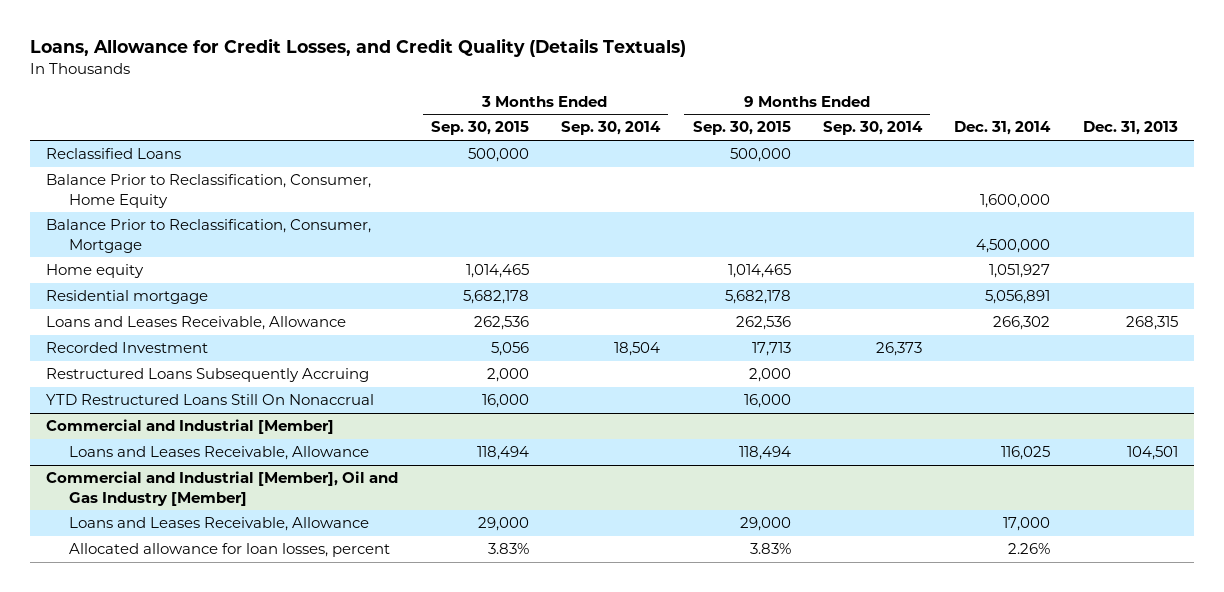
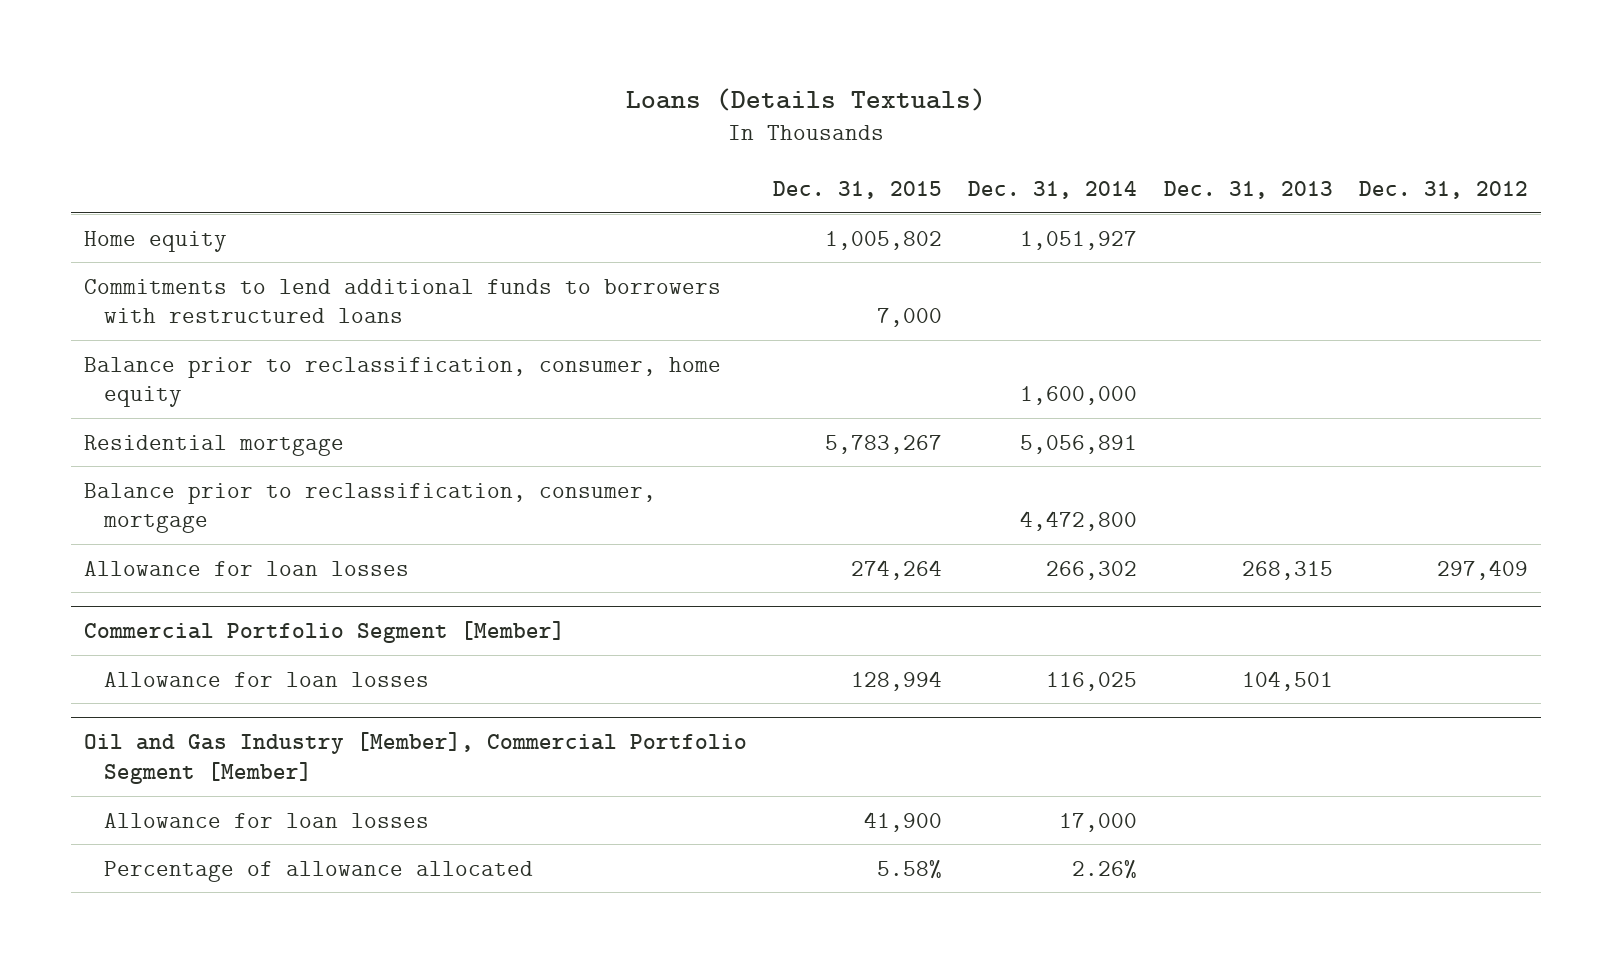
- Loans, Allowance for Credit Losses, and Credit Quality (Details Textuals)
+ Loans (Details Textuals)
- | 3 Months Ended Sep. 30, 2015 | 3 Months Ended Sep. 30, 2014 | 9 Months Ended Sep. 30, 2015 | 9 Months Ended Sep. 30, 2014 | Dec. 31, 2014 | Dec. 31, 2013
+ | Dec. 31, 2015 | Dec. 31, 2014 | Dec. 31, 2013 | Dec. 31, 2012
- Reclassified Loans | 500,000 | | 500,000 | | |
- Balance Prior to Reclassification, Consumer, Home Equity | | | | | 1,600,000 |
- Balance Prior to Reclassification, Consumer, Mortgage | | | | | 4,500,000 |
+ Commitments to lend additional funds to borrowers with restructured loans | 7,000 | | |
+ Balance prior to reclassification, consumer, home equity | | 1,600,000 | |
- Loans and Leases Receivable, Allowance | 262,536 | | 262,536 | | 266,302 | 268,315
- Recorded Investment | 5,056 | 18,504 | 17,713 | 26,373 | |
- Restructured Loans Subsequently Accruing | 2,000 | | 2,000 | | |
- YTD Restructured Loans Still On Nonaccrual | 16,000 | | 16,000 | | |
- Commercial and Industrial [Member]
- Loans and Leases Receivable, Allowance | 118,494 | | 118,494 | | 116,025 | 104,501
- Commercial and Industrial [Member], Oil and Gas Industry [Member]
- Loans and Leases Receivable, Allowance | 29,000 | | 29,000 | | 17,000 |
- Allocated allowance for loan losses, percent | 3.83% | | 3.83% | | 2.26% |
+ Balance prior to reclassification, consumer, mortgage | | 4,472,800 | |
+ Allowance for loan losses | 274,264 | 266,302 | 268,315 | 297,409
+ Commercial Portfolio Segment [Member]
+ Allowance for loan losses | 128,994 | 116,025 | 104,501 |
+ Oil and Gas Industry [Member], Commercial Portfolio Segment [Member]
+ Allowance for loan losses | 41,900 | 17,000 | |
+ Percentage of allowance allocated | 5.58% | 2.26% | |

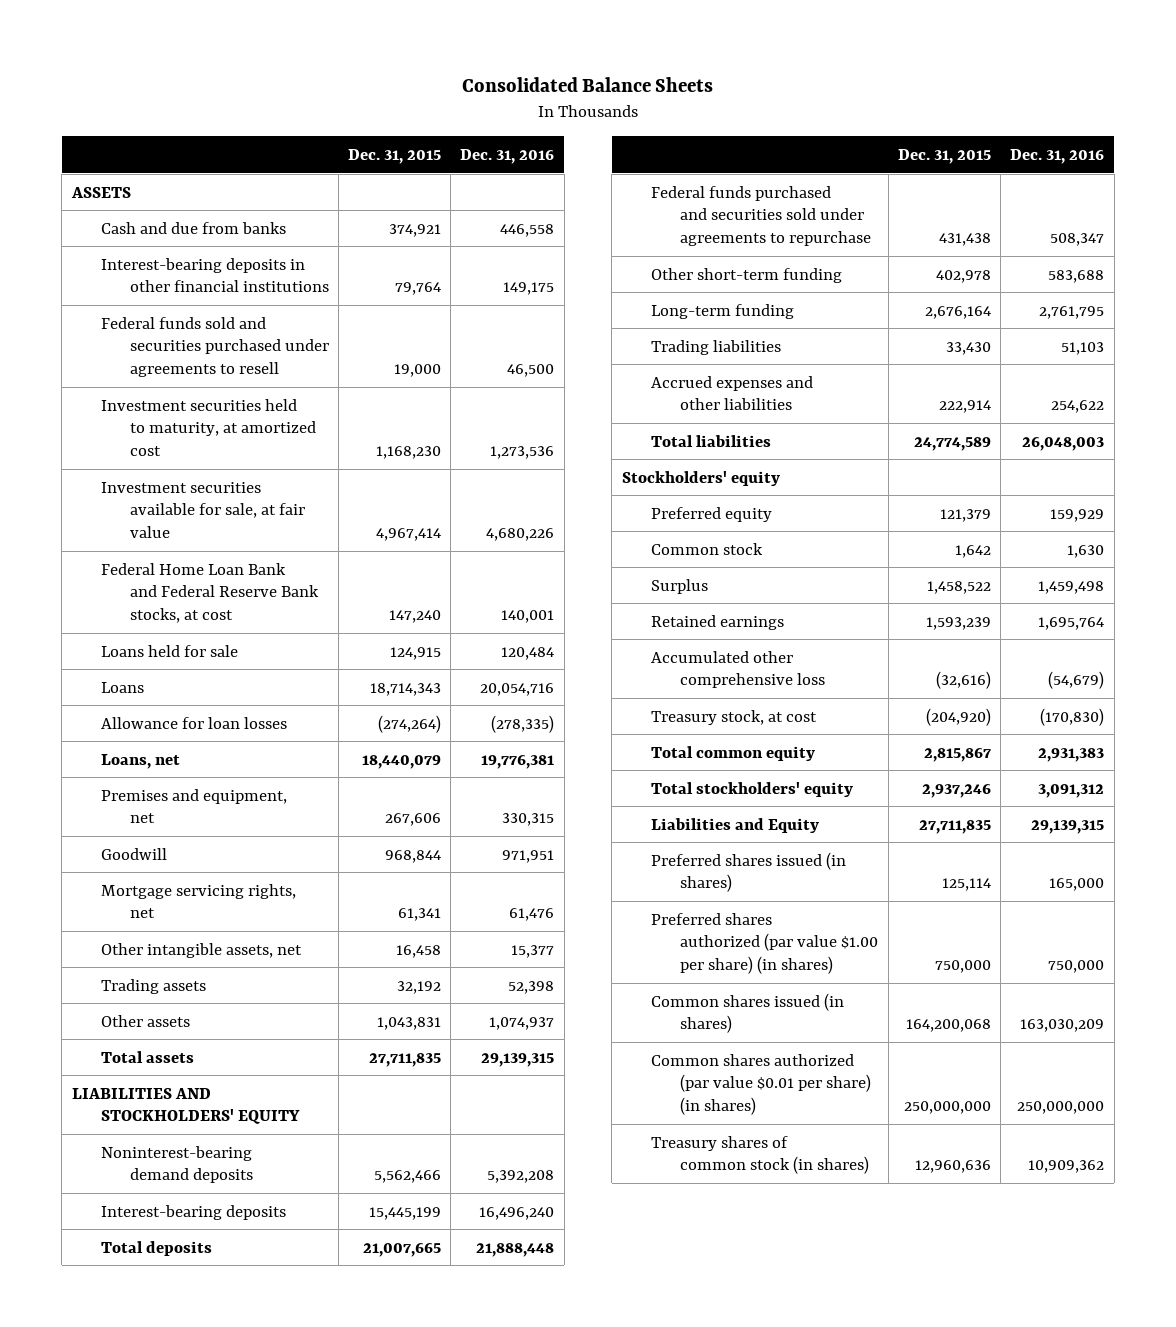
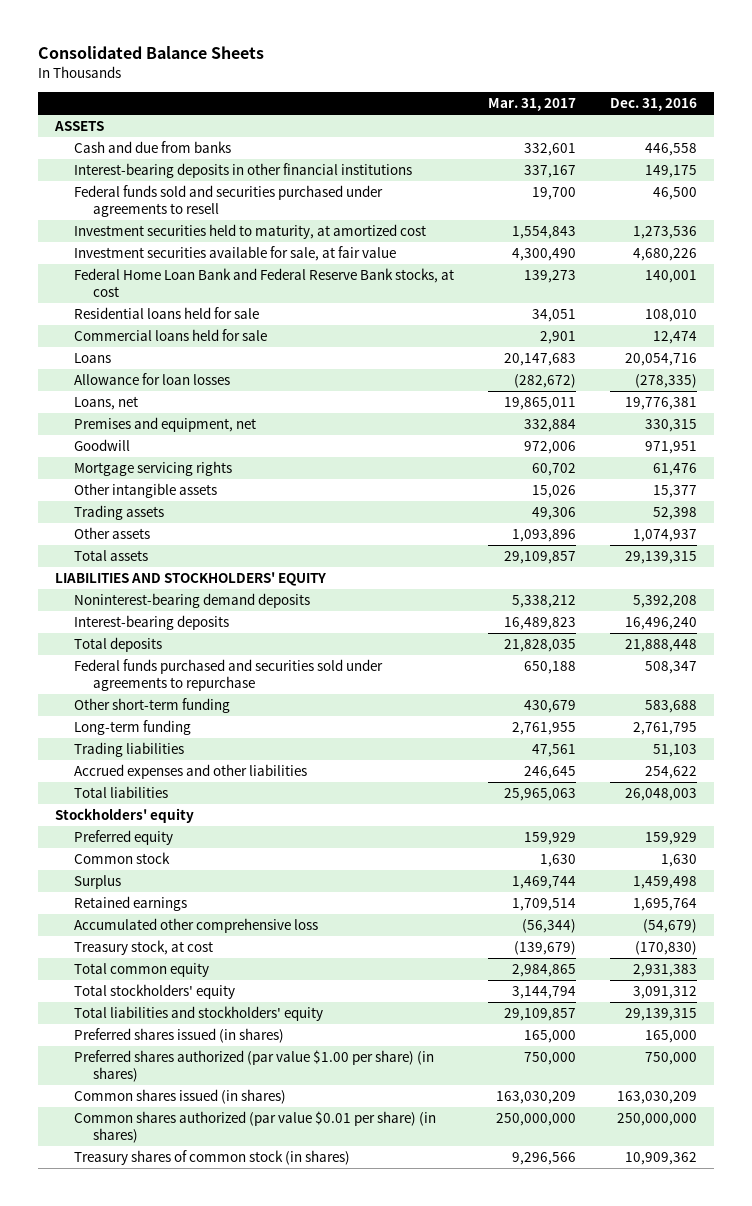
- | Dec. 31, 2015 | Dec. 31, 2016
+ | Mar. 31, 2017 | Dec. 31, 2016
- Loans held for sale | 124,915 | 120,484
+ Residential loans held for sale | 34,051 | 108,010
+ Commercial loans held for sale | 2,901 | 12,474
- Mortgage servicing rights, net | 61,341 | 61,476
- Other intangible assets, net | 16,458 | 15,377
+ Mortgage servicing rights | 60,702 | 61,476
+ Other intangible assets | 15,026 | 15,377
- Liabilities and Equity | 27,711,835 | 29,139,315
+ Total liabilities and stockholders' equity | 29,109,857 | 29,139,315

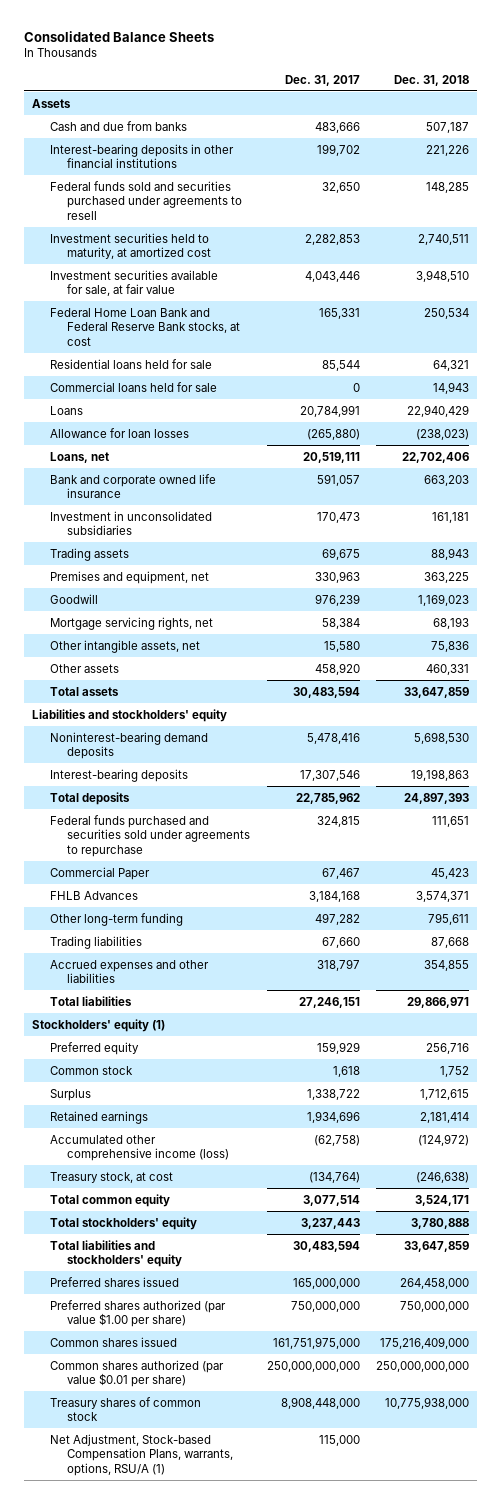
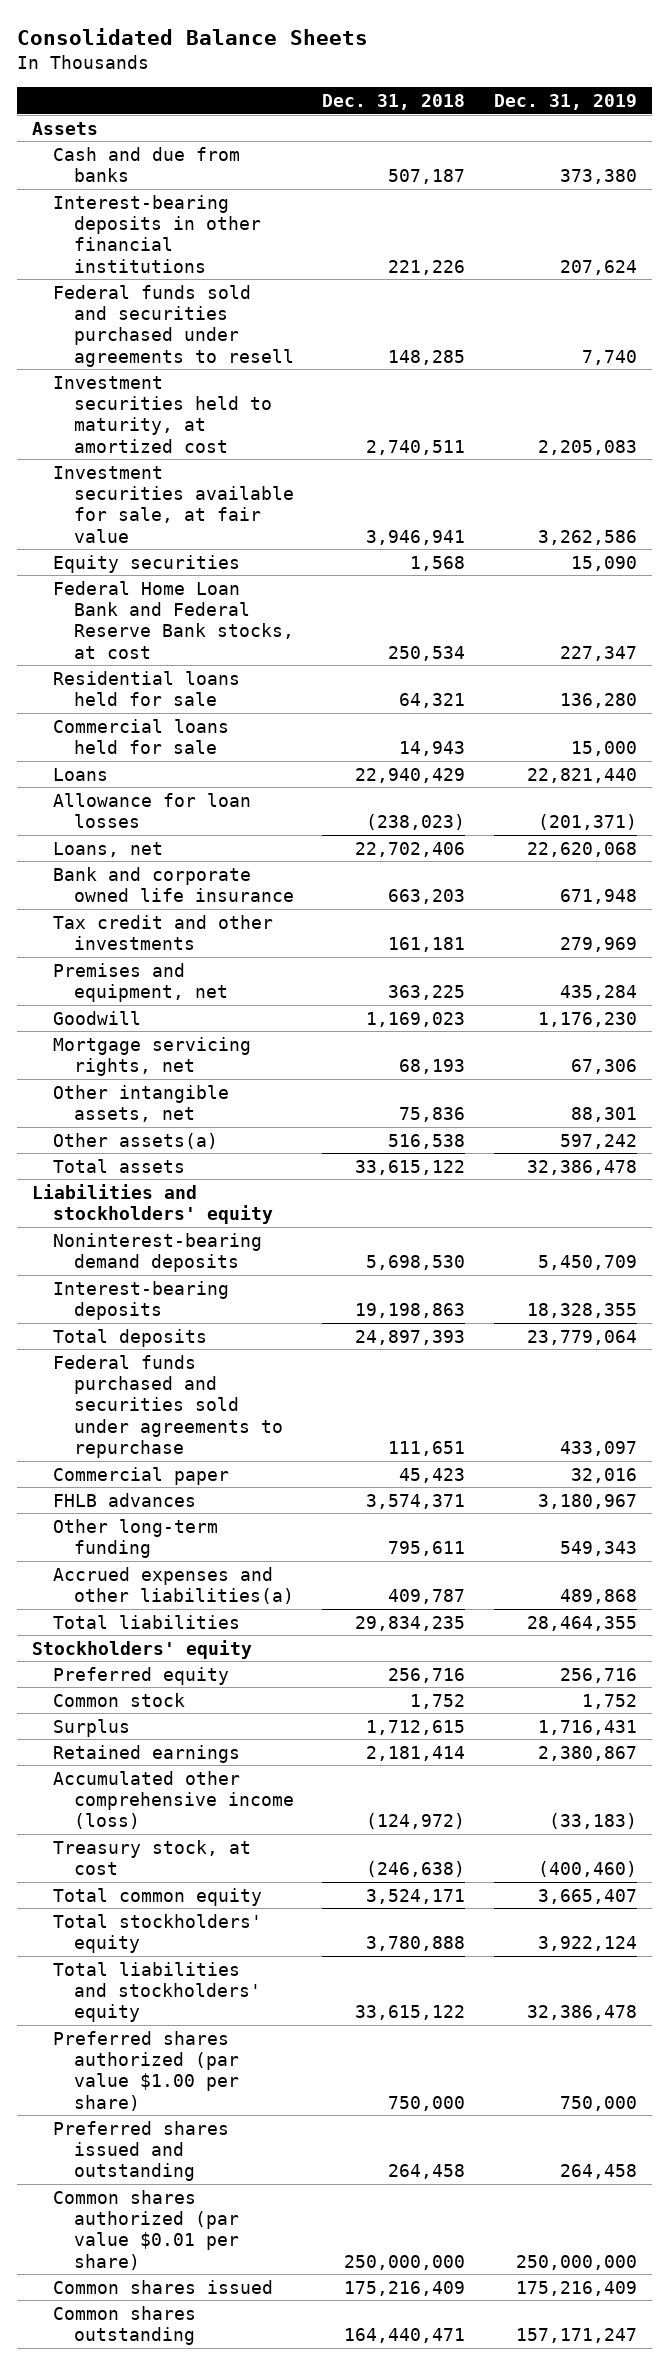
- | Dec. 31, 2017 | Dec. 31, 2018
+ | Dec. 31, 2018 | Dec. 31, 2019
- Investment securities available for sale, at fair value | 4,043,446 | 3,948,510
+ Investment securities available for sale, at fair value | 3,946,941 | 3,262,586
+ Equity securities | 1,568 | 15,090
- Investment in unconsolidated subsidiaries | 170,473 | 161,181
- Trading assets | 69,675 | 88,943
+ Tax credit and other investments | 161,181 | 279,969
- Other assets | 458,920 | 460,331
- Total assets | 30,483,594 | 33,647,859
+ Other assets(a) | 516,538 | 597,242
+ Total assets | 33,615,122 | 32,386,478
- Commercial Paper | 67,467 | 45,423
- FHLB Advances | 3,184,168 | 3,574,371
+ Commercial paper | 45,423 | 32,016
+ FHLB advances | 3,574,371 | 3,180,967
- Trading liabilities | 67,660 | 87,668
- Accrued expenses and other liabilities | 318,797 | 354,855
- Total liabilities | 27,246,151 | 29,866,971
- Stockholders' equity (1)
+ Accrued expenses and other liabilities(a) | 409,787 | 489,868
+ Total liabilities | 29,834,235 | 28,464,355
+ Stockholders' equity
- Total liabilities and stockholders' equity | 30,483,594 | 33,647,859
- Preferred shares issued | 165,000,000 | 264,458,000
- Preferred shares authorized (par value $1.00 per share) | 750,000,000 | 750,000,000
- Common shares issued | 161,751,975,000 | 175,216,409,000
- Common shares authorized (par value $0.01 per share) | 250,000,000,000 | 250,000,000,000
- Treasury shares of common stock | 8,908,448,000 | 10,775,938,000
- Net Adjustment, Stock-based Compensation Plans, warrants, options, RSU/A (1) | 115,000 |
+ Total liabilities and stockholders' equity | 33,615,122 | 32,386,478
+ Preferred shares authorized (par value $1.00 per share) | 750,000 | 750,000
+ Preferred shares issued and outstanding | 264,458 | 264,458
+ Common shares authorized (par value $0.01 per share) | 250,000,000 | 250,000,000
+ Common shares issued | 175,216,409 | 175,216,409
+ Common shares outstanding | 164,440,471 | 157,171,247

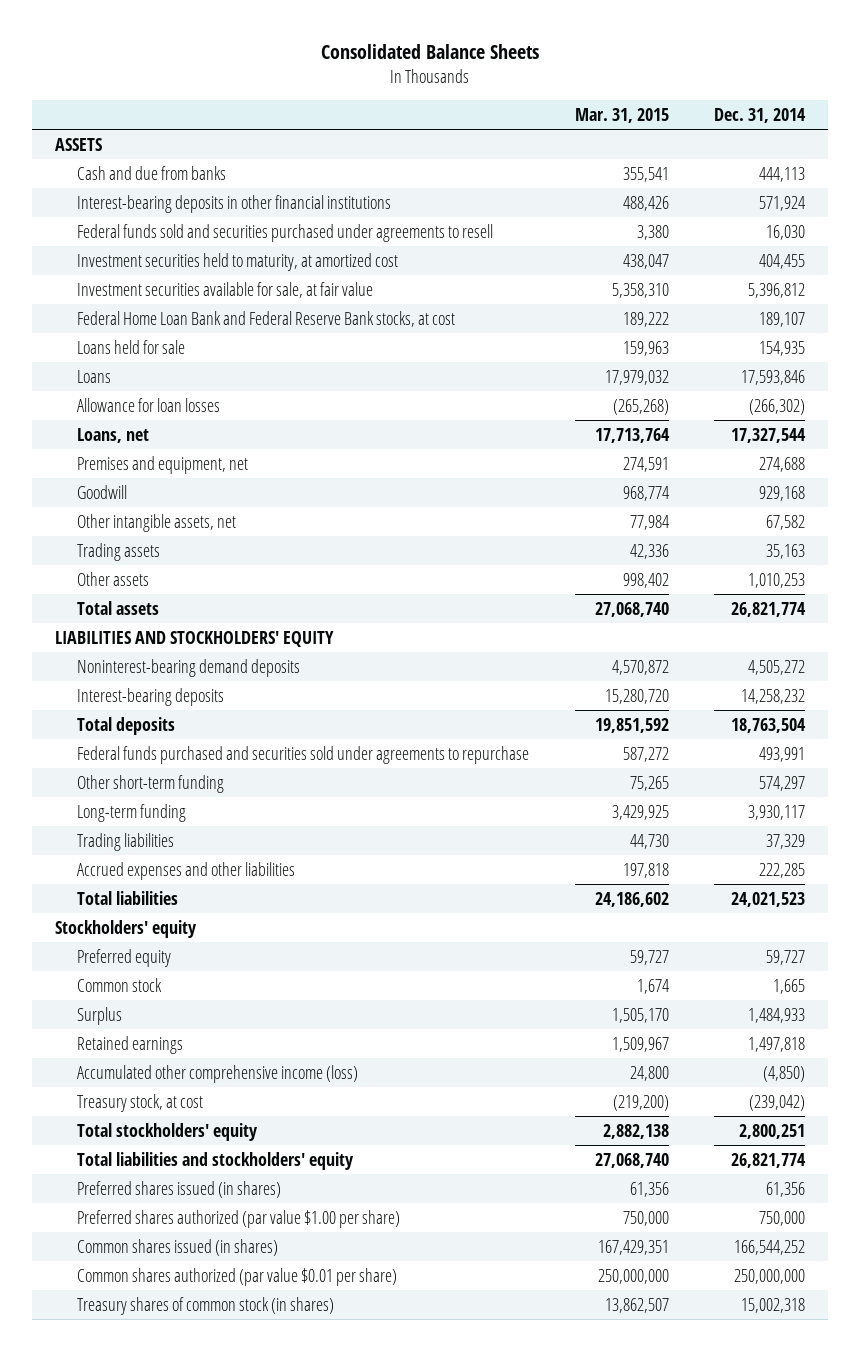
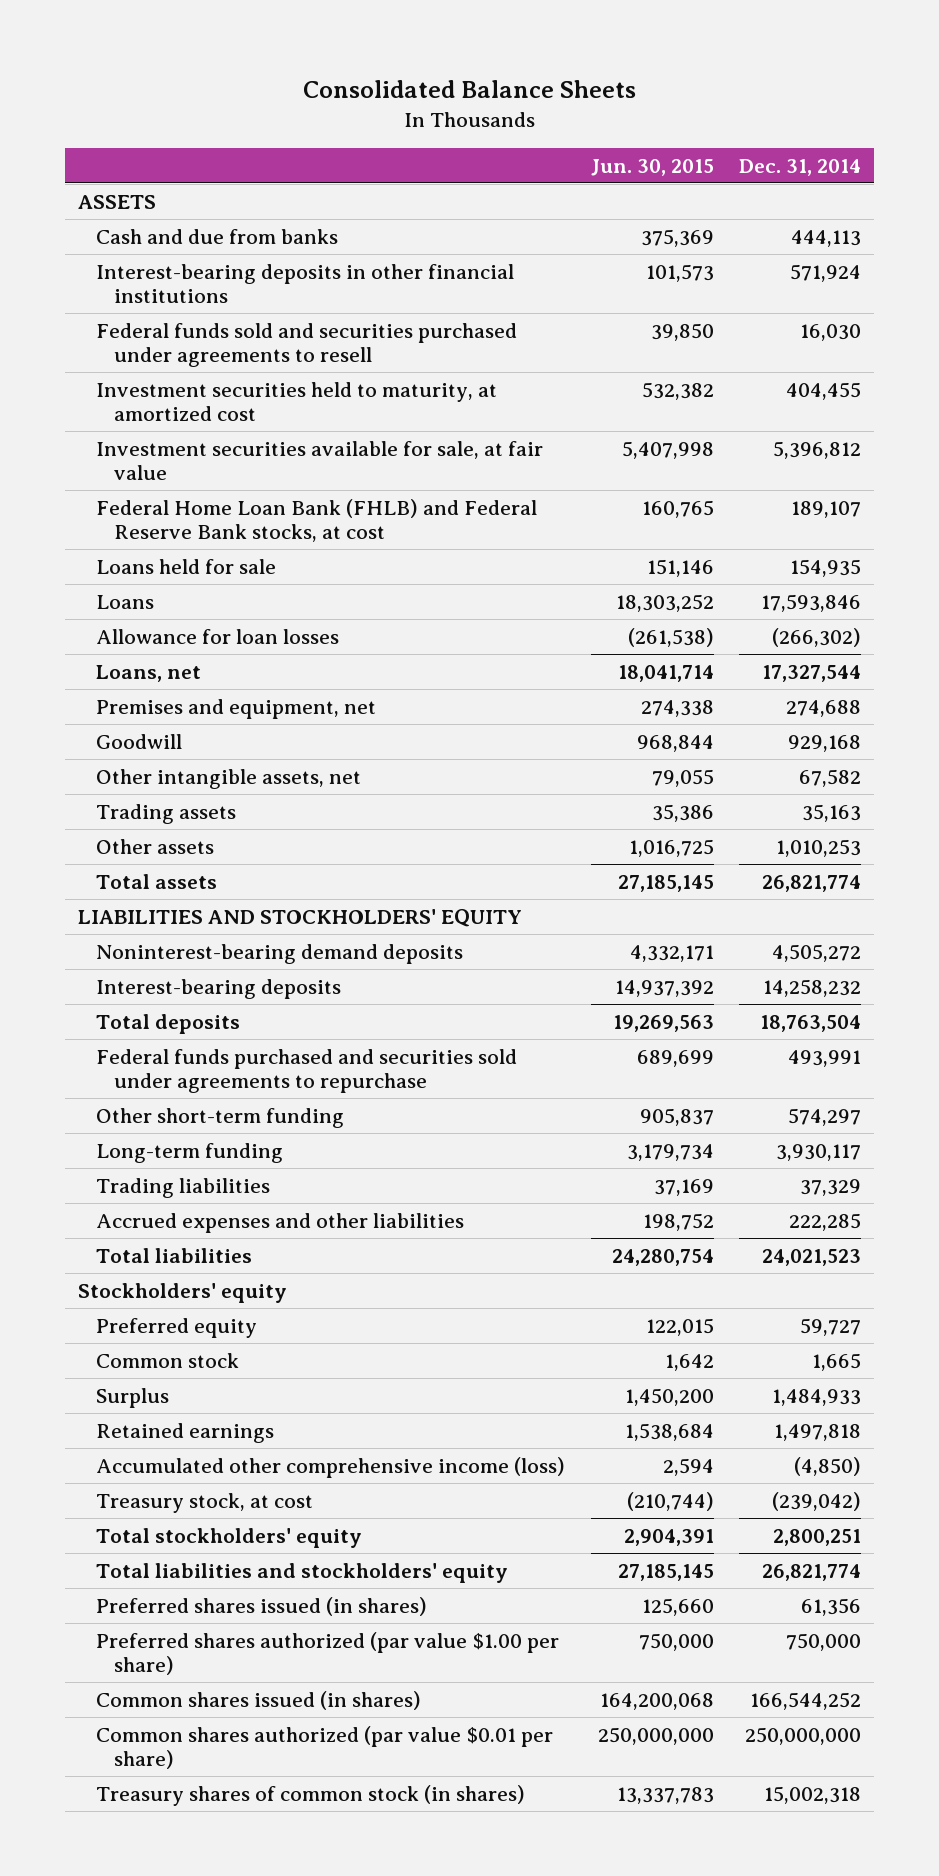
- | Mar. 31, 2015 | Dec. 31, 2014
+ | Jun. 30, 2015 | Dec. 31, 2014
- Federal Home Loan Bank and Federal Reserve Bank stocks, at cost | 189,222 | 189,107
+ Federal Home Loan Bank (FHLB) and Federal Reserve Bank stocks, at cost | 160,765 | 189,107

